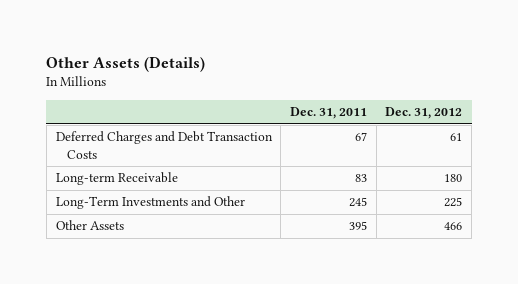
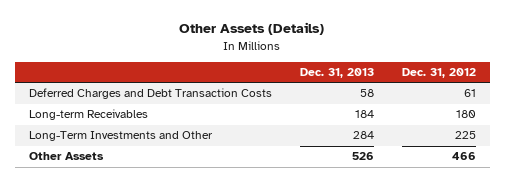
- | Dec. 31, 2011 | Dec. 31, 2012
+ | Dec. 31, 2013 | Dec. 31, 2012
- Long-term Receivable | 83 | 180
+ Long-term Receivables | 184 | 180

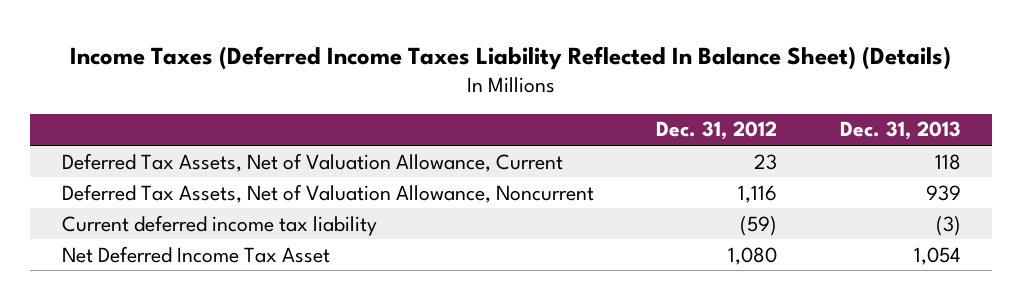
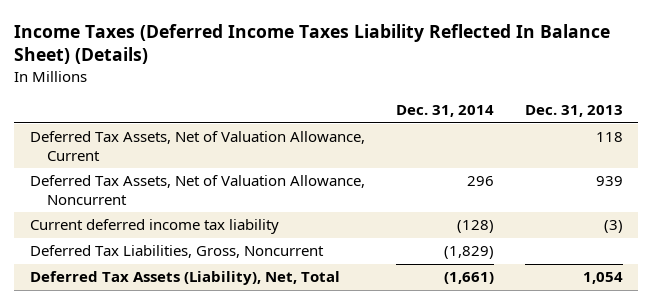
- | Dec. 31, 2012 | Dec. 31, 2013
+ | Dec. 31, 2014 | Dec. 31, 2013
- Net Deferred Income Tax Asset | 1,080 | 1,054
+ Deferred Tax Liabilities, Gross, Noncurrent | (1,829) |
+ Deferred Tax Assets (Liability), Net, Total | (1,661) | 1,054

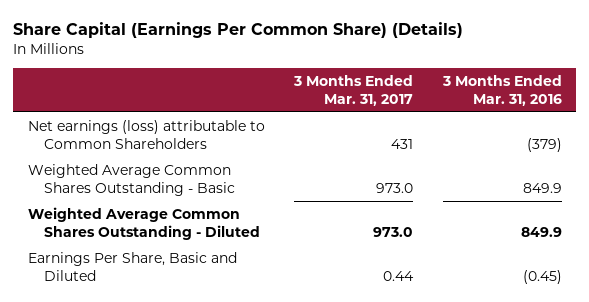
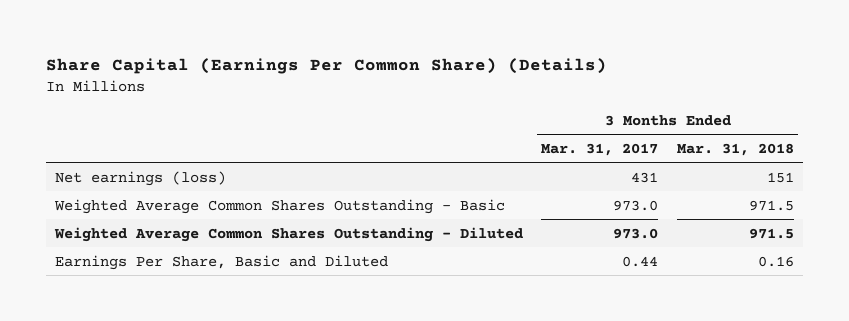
- | 3 Months Ended Mar. 31, 2017 | 3 Months Ended Mar. 31, 2016
+ | 3 Months Ended Mar. 31, 2017 | 3 Months Ended Mar. 31, 2018
- Net earnings (loss) attributable to Common Shareholders | 431 | (379)
+ Net earnings (loss) | 431 | 151

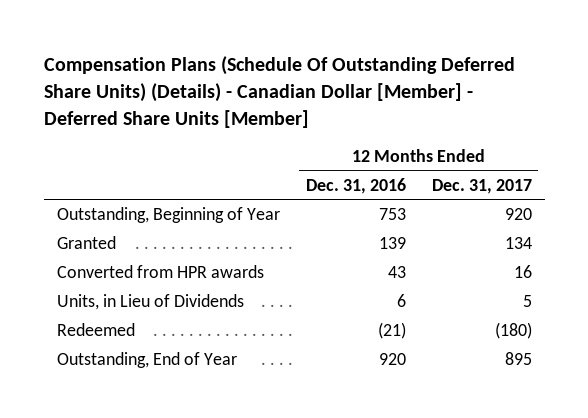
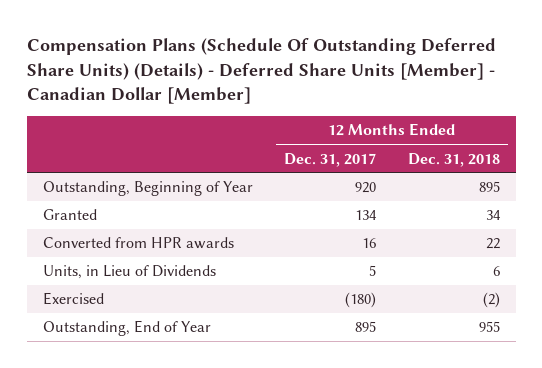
- Compensation Plans (Schedule Of Outstanding Deferred Share Units) (Details) - Canadian Dollar [Member] - Deferred Share Units [Member]
+ Compensation Plans (Schedule Of Outstanding Deferred Share Units) (Details) - Deferred Share Units [Member] - Canadian Dollar [Member]
- | 12 Months Ended Dec. 31, 2016 | 12 Months Ended Dec. 31, 2017
+ | 12 Months Ended Dec. 31, 2017 | 12 Months Ended Dec. 31, 2018
- Redeemed | (21) | (180)
+ Exercised | (180) | (2)

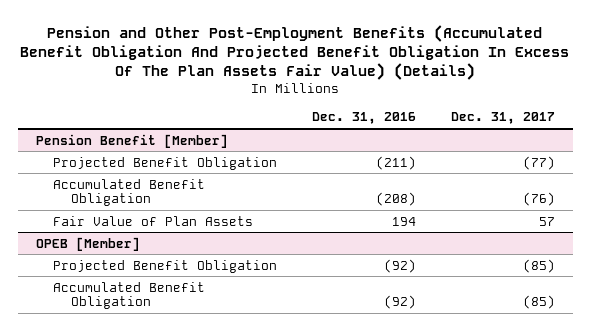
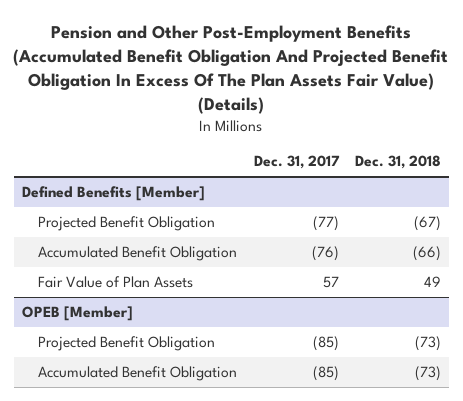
- | Dec. 31, 2016 | Dec. 31, 2017
+ | Dec. 31, 2017 | Dec. 31, 2018
- Pension Benefit [Member]
+ Defined Benefits [Member]

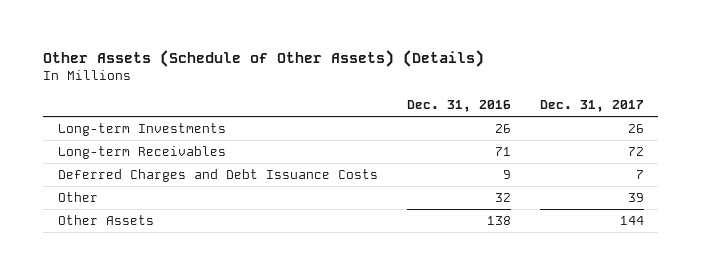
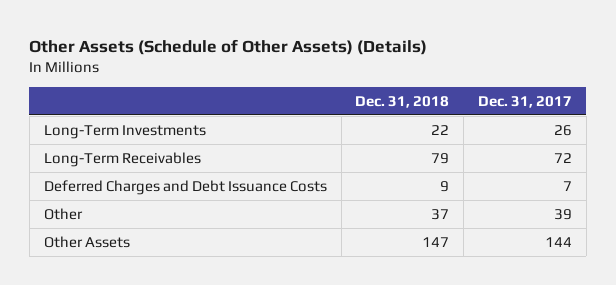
- | Dec. 31, 2016 | Dec. 31, 2017
+ | Dec. 31, 2018 | Dec. 31, 2017
- Long-term Investments | 26 | 26
- Long-term Receivables | 71 | 72
+ Long-Term Investments | 22 | 26
+ Long-Term Receivables | 79 | 72

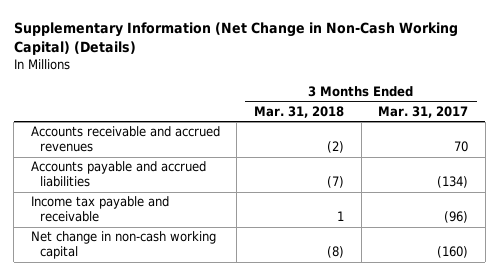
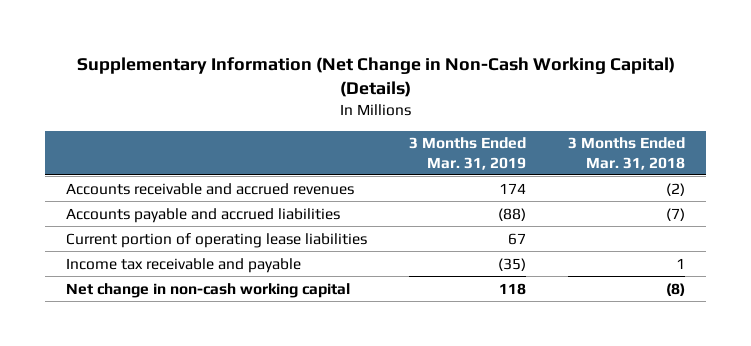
- | 3 Months Ended Mar. 31, 2018 | 3 Months Ended Mar. 31, 2017
+ | 3 Months Ended Mar. 31, 2019 | 3 Months Ended Mar. 31, 2018
- Income tax payable and receivable | 1 | (96)
+ Current portion of operating lease liabilities | 67 |
+ Income tax receivable and payable | (35) | 1

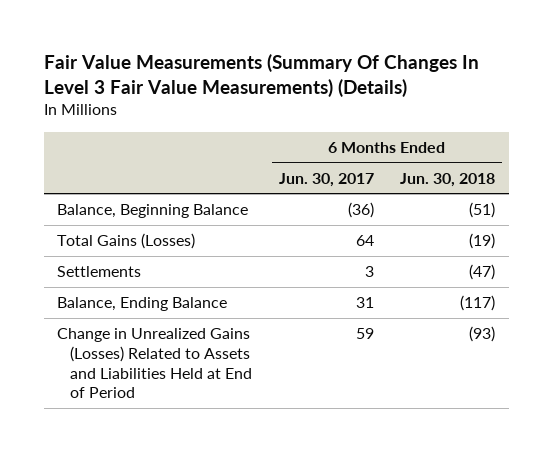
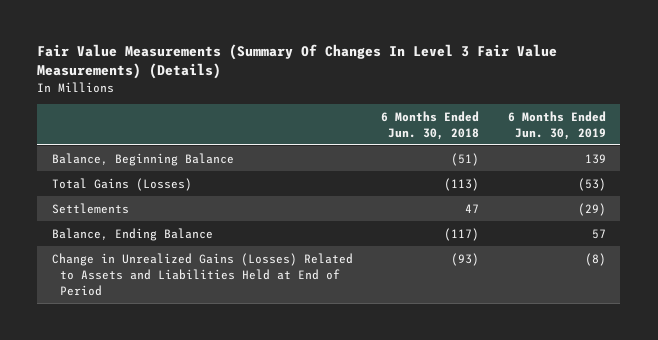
- | 6 Months Ended Jun. 30, 2017 | 6 Months Ended Jun. 30, 2018
+ | 6 Months Ended Jun. 30, 2018 | 6 Months Ended Jun. 30, 2019
- Total Gains (Losses) | 64 | (19)
- Settlements | 3 | (47)
+ Total Gains (Losses) | (113) | (53)
+ Settlements | 47 | (29)

